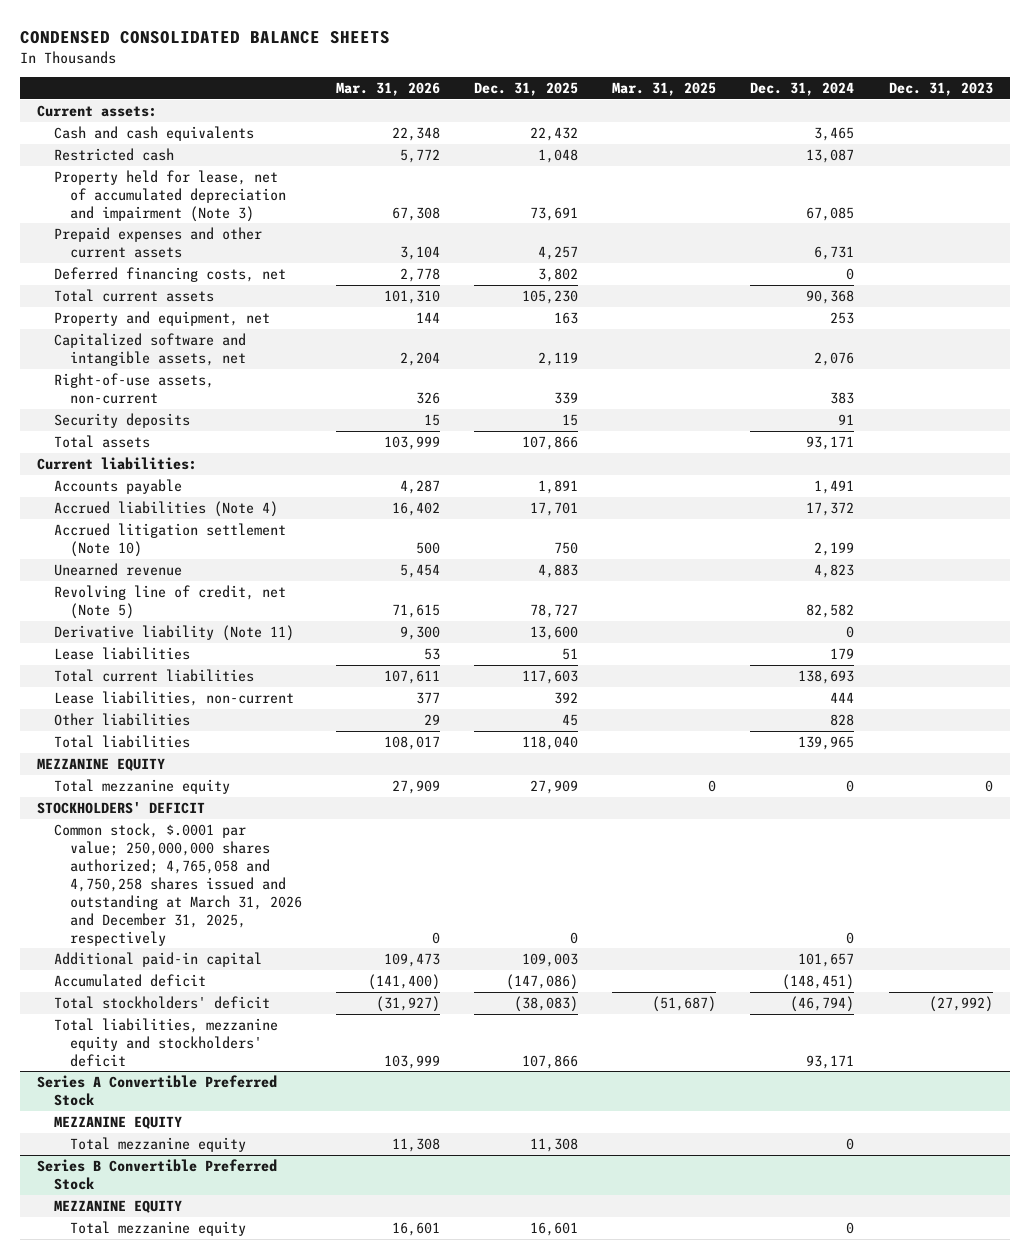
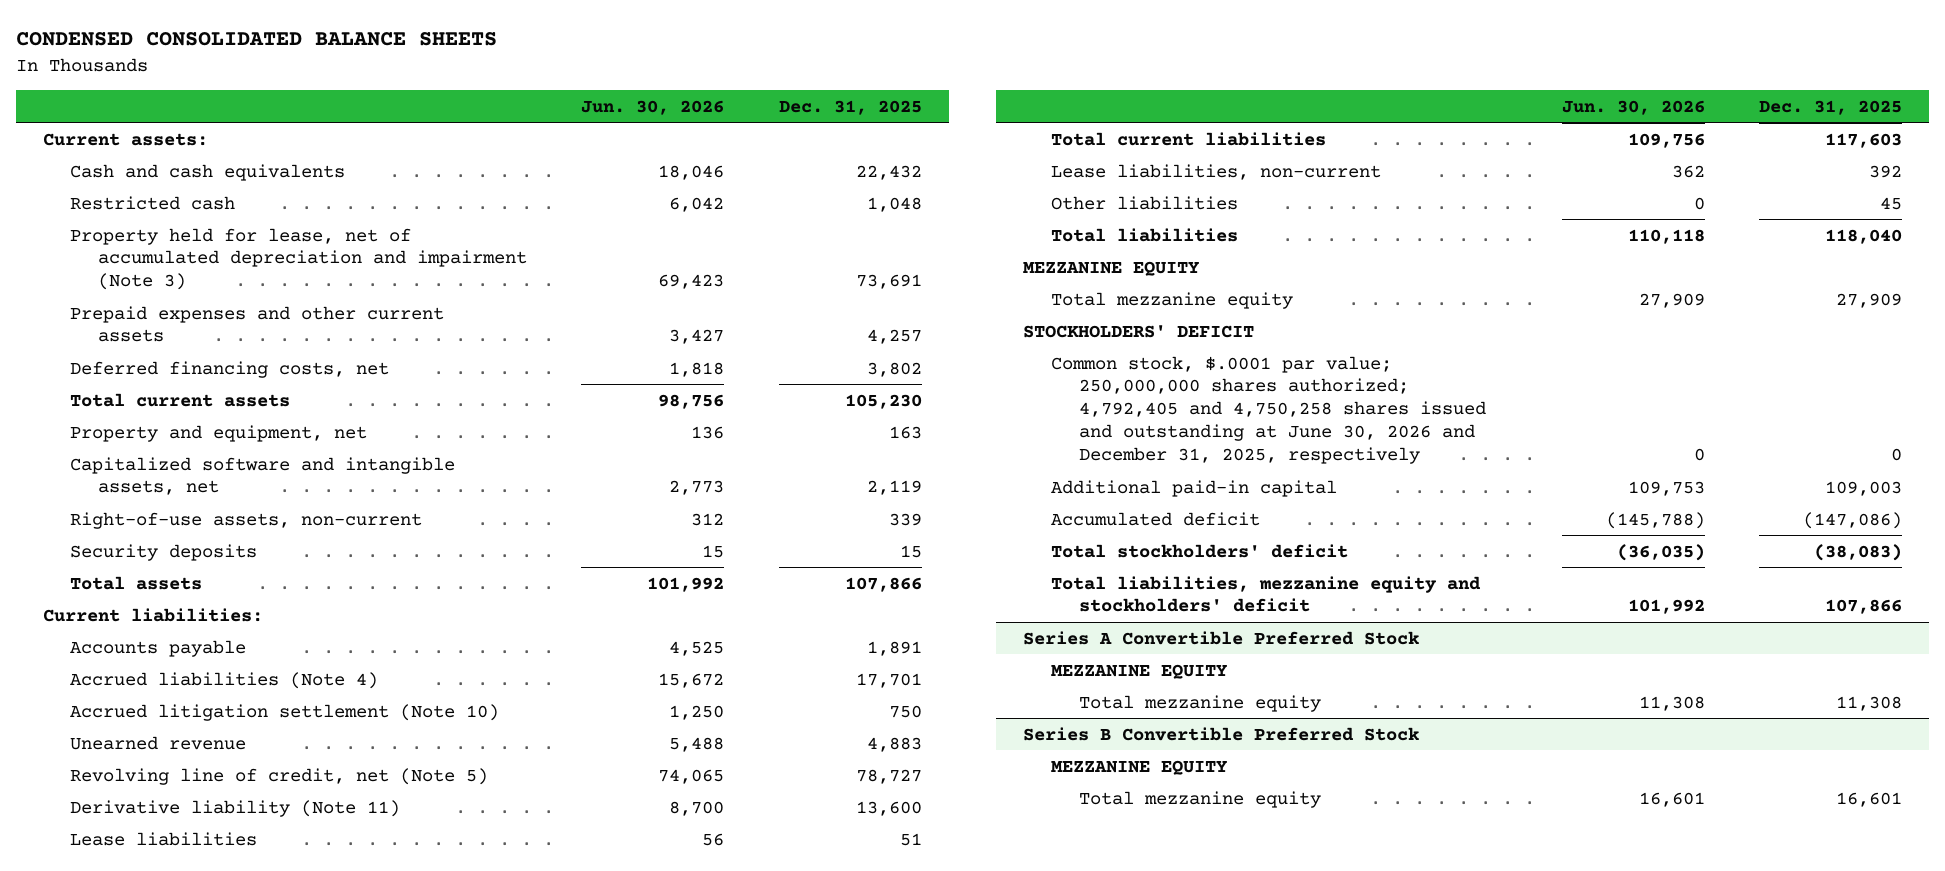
- | Mar. 31, 2026 | Dec. 31, 2025 | Mar. 31, 2025 | Dec. 31, 2024 | Dec. 31, 2023
+ | Jun. 30, 2026 | Dec. 31, 2025
- Common stock, $.0001 par value; 250,000,000 shares authorized; 4,765,058 and 4,750,258 shares issued and outstanding at March 31, 2026 and December 31, 2025, respectively | 0 | 0 | | 0 |
+ Common stock, $.0001 par value; 250,000,000 shares authorized; 4,792,405 and 4,750,258 shares issued and outstanding at June 30, 2026 and December 31, 2025, respectively | 0 | 0

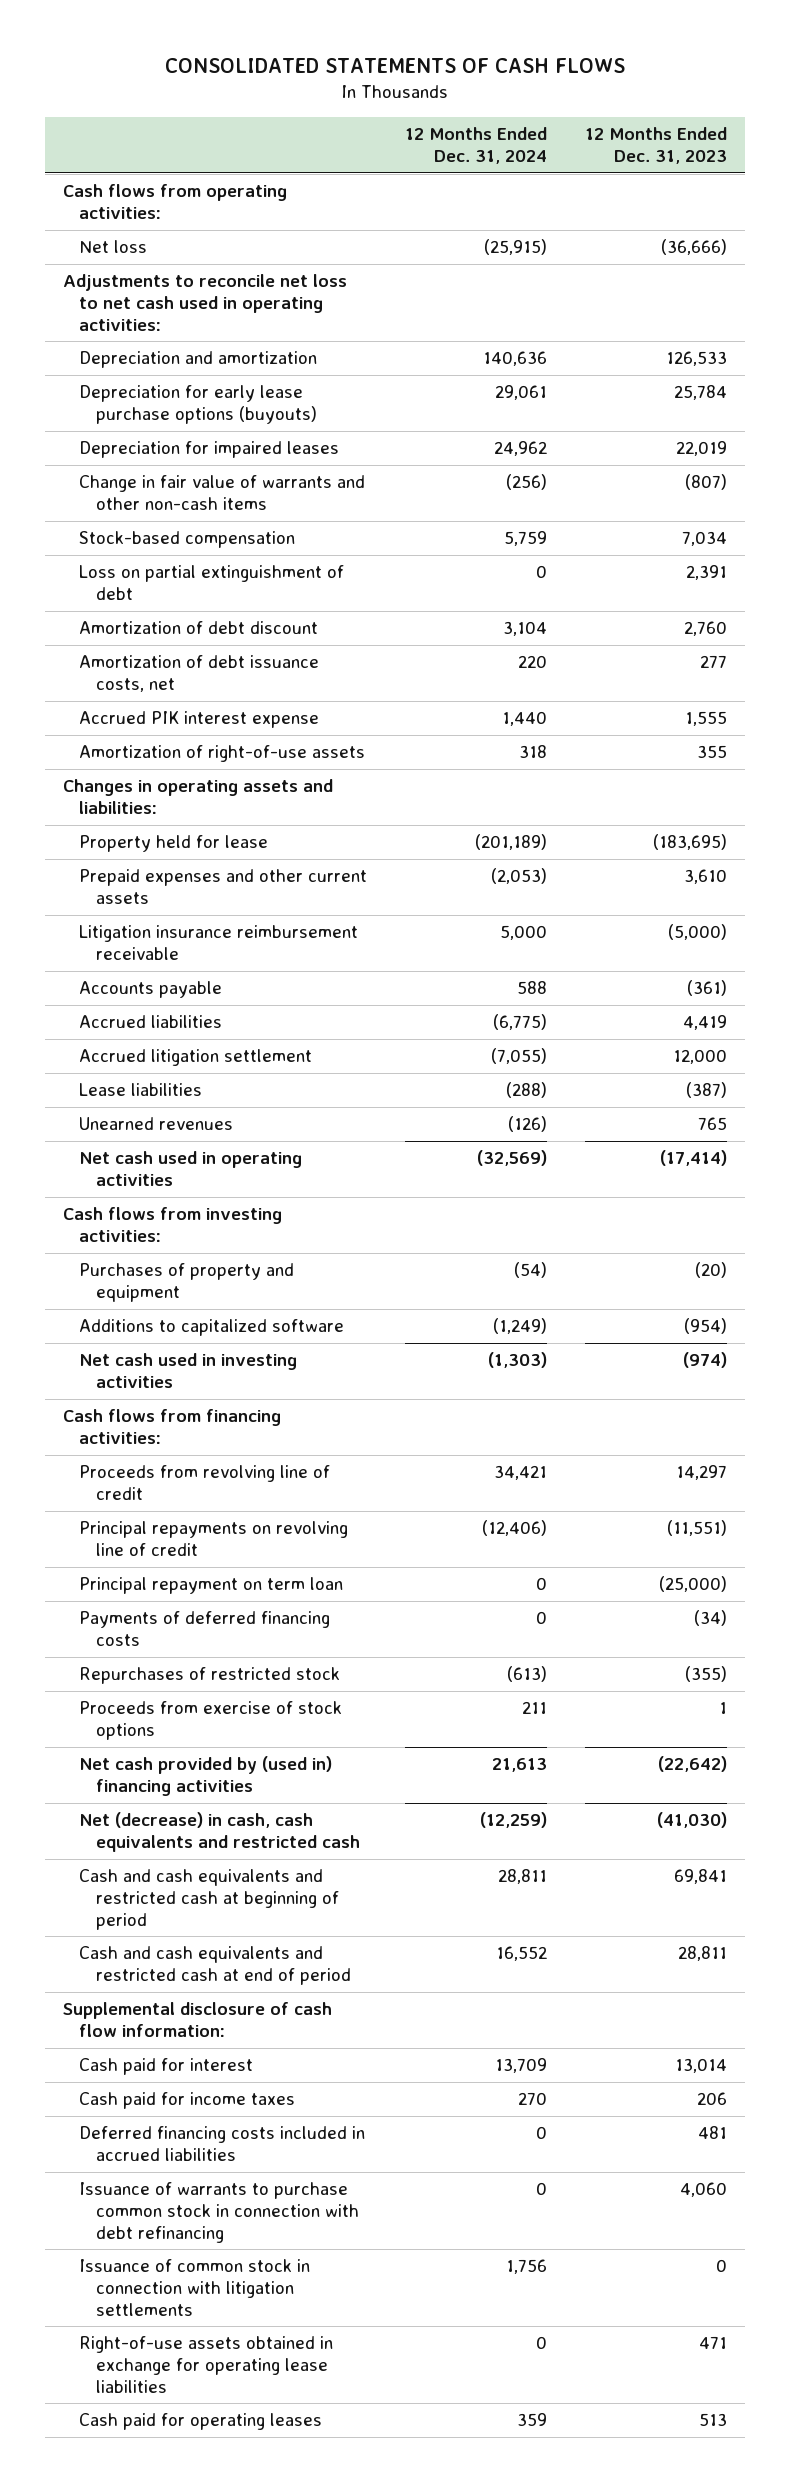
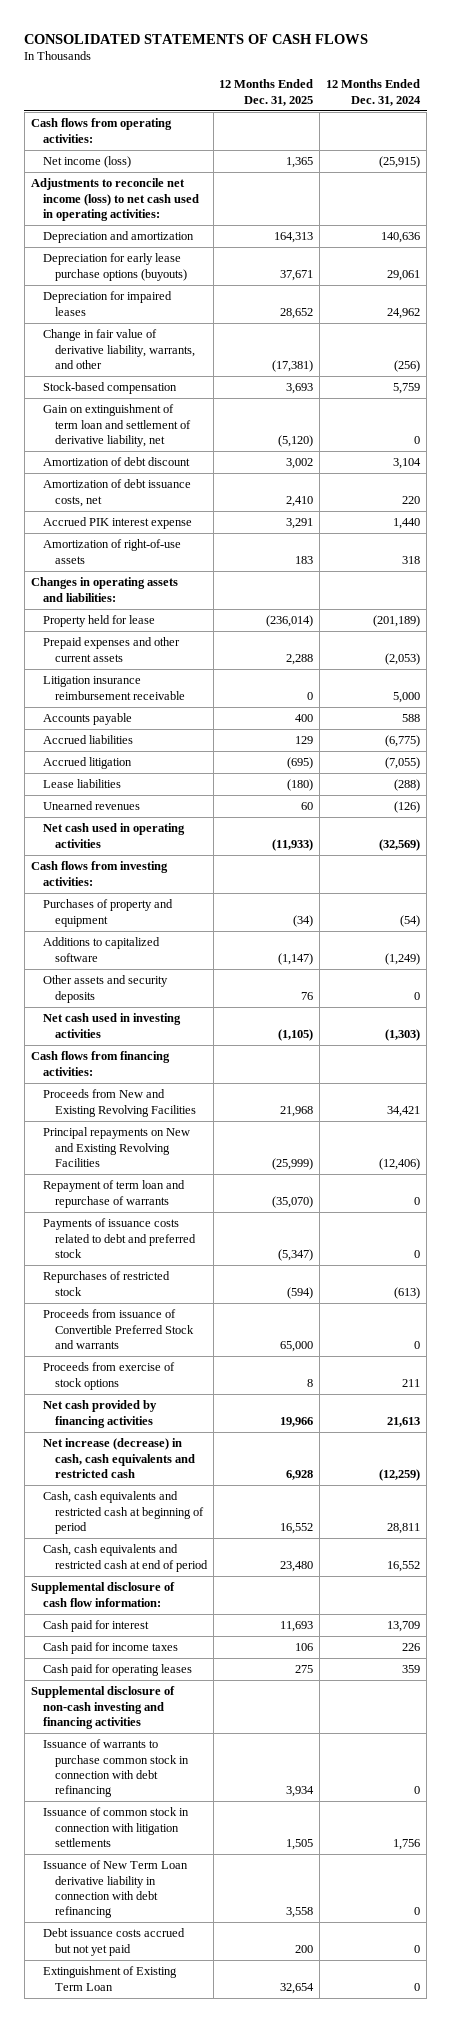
- | 12 Months Ended Dec. 31, 2024 | 12 Months Ended Dec. 31, 2023
+ | 12 Months Ended Dec. 31, 2025 | 12 Months Ended Dec. 31, 2024
- Net loss | (25,915) | (36,666)
- Adjustments to reconcile net loss to net cash used in operating activities:
+ Net income (loss) | 1,365 | (25,915)
+ Adjustments to reconcile net income (loss) to net cash used in operating activities:
- Change in fair value of warrants and other non-cash items | (256) | (807)
+ Change in fair value of derivative liability, warrants, and other | (17,381) | (256)
- Loss on partial extinguishment of debt | 0 | 2,391
+ Gain on extinguishment of term loan and settlement of derivative liability, net | (5,120) | 0
- Accrued litigation settlement | (7,055) | 12,000
+ Accrued litigation | (695) | (7,055)
+ Other assets and security deposits | 76 | 0
- Proceeds from revolving line of credit | 34,421 | 14,297
- Principal repayments on revolving line of credit | (12,406) | (11,551)
- Principal repayment on term loan | 0 | (25,000)
- Payments of deferred financing costs | 0 | (34)
+ Proceeds from New and Existing Revolving Facilities | 21,968 | 34,421
+ Principal repayments on New and Existing Revolving Facilities | (25,999) | (12,406)
+ Repayment of term loan and repurchase of warrants | (35,070) | 0
+ Payments of issuance costs related to debt and preferred stock | (5,347) | 0
+ Proceeds from issuance of Convertible Preferred Stock and warrants | 65,000 | 0
- Net cash provided by (used in) financing activities | 21,613 | (22,642)
- Net (decrease) in cash, cash equivalents and restricted cash | (12,259) | (41,030)
- Cash and cash equivalents and restricted cash at beginning of period | 28,811 | 69,841
- Cash and cash equivalents and restricted cash at end of period | 16,552 | 28,811
+ Net cash provided by financing activities | 19,966 | 21,613
+ Net increase (decrease) in cash, cash equivalents and restricted cash | 6,928 | (12,259)
+ Cash, cash equivalents and restricted cash at beginning of period | 16,552 | 28,811
+ Cash, cash equivalents and restricted cash at end of period | 23,480 | 16,552
- Cash paid for income taxes | 270 | 206
- Deferred financing costs included in accrued liabilities | 0 | 481
+ Cash paid for income taxes | 106 | 226
moved up: Cash paid for operating leases | 275 | 359
+ Supplemental disclosure of non-cash investing and financing activities
- Right-of-use assets obtained in exchange for operating lease liabilities | 0 | 471
+ Issuance of New Term Loan derivative liability in connection with debt refinancing | 3,558 | 0
+ Debt issuance costs accrued but not yet paid | 200 | 0
+ Extinguishment of Existing Term Loan | 32,654 | 0

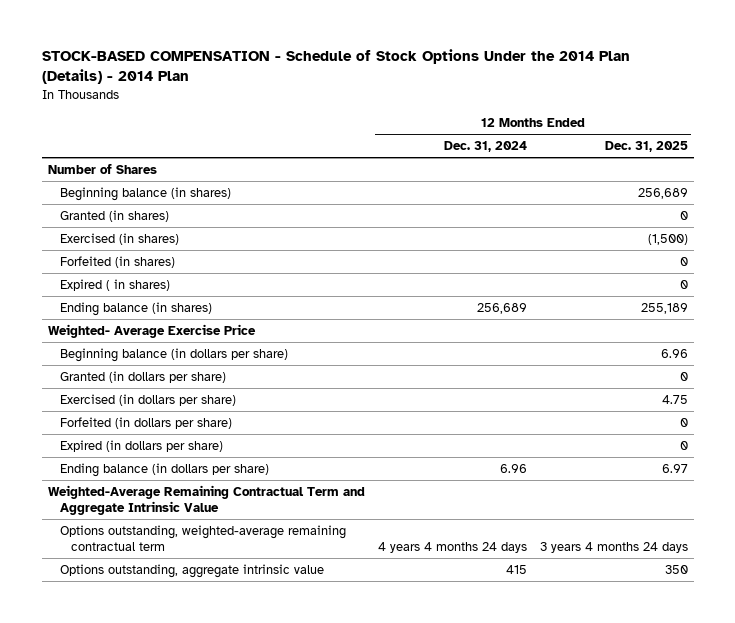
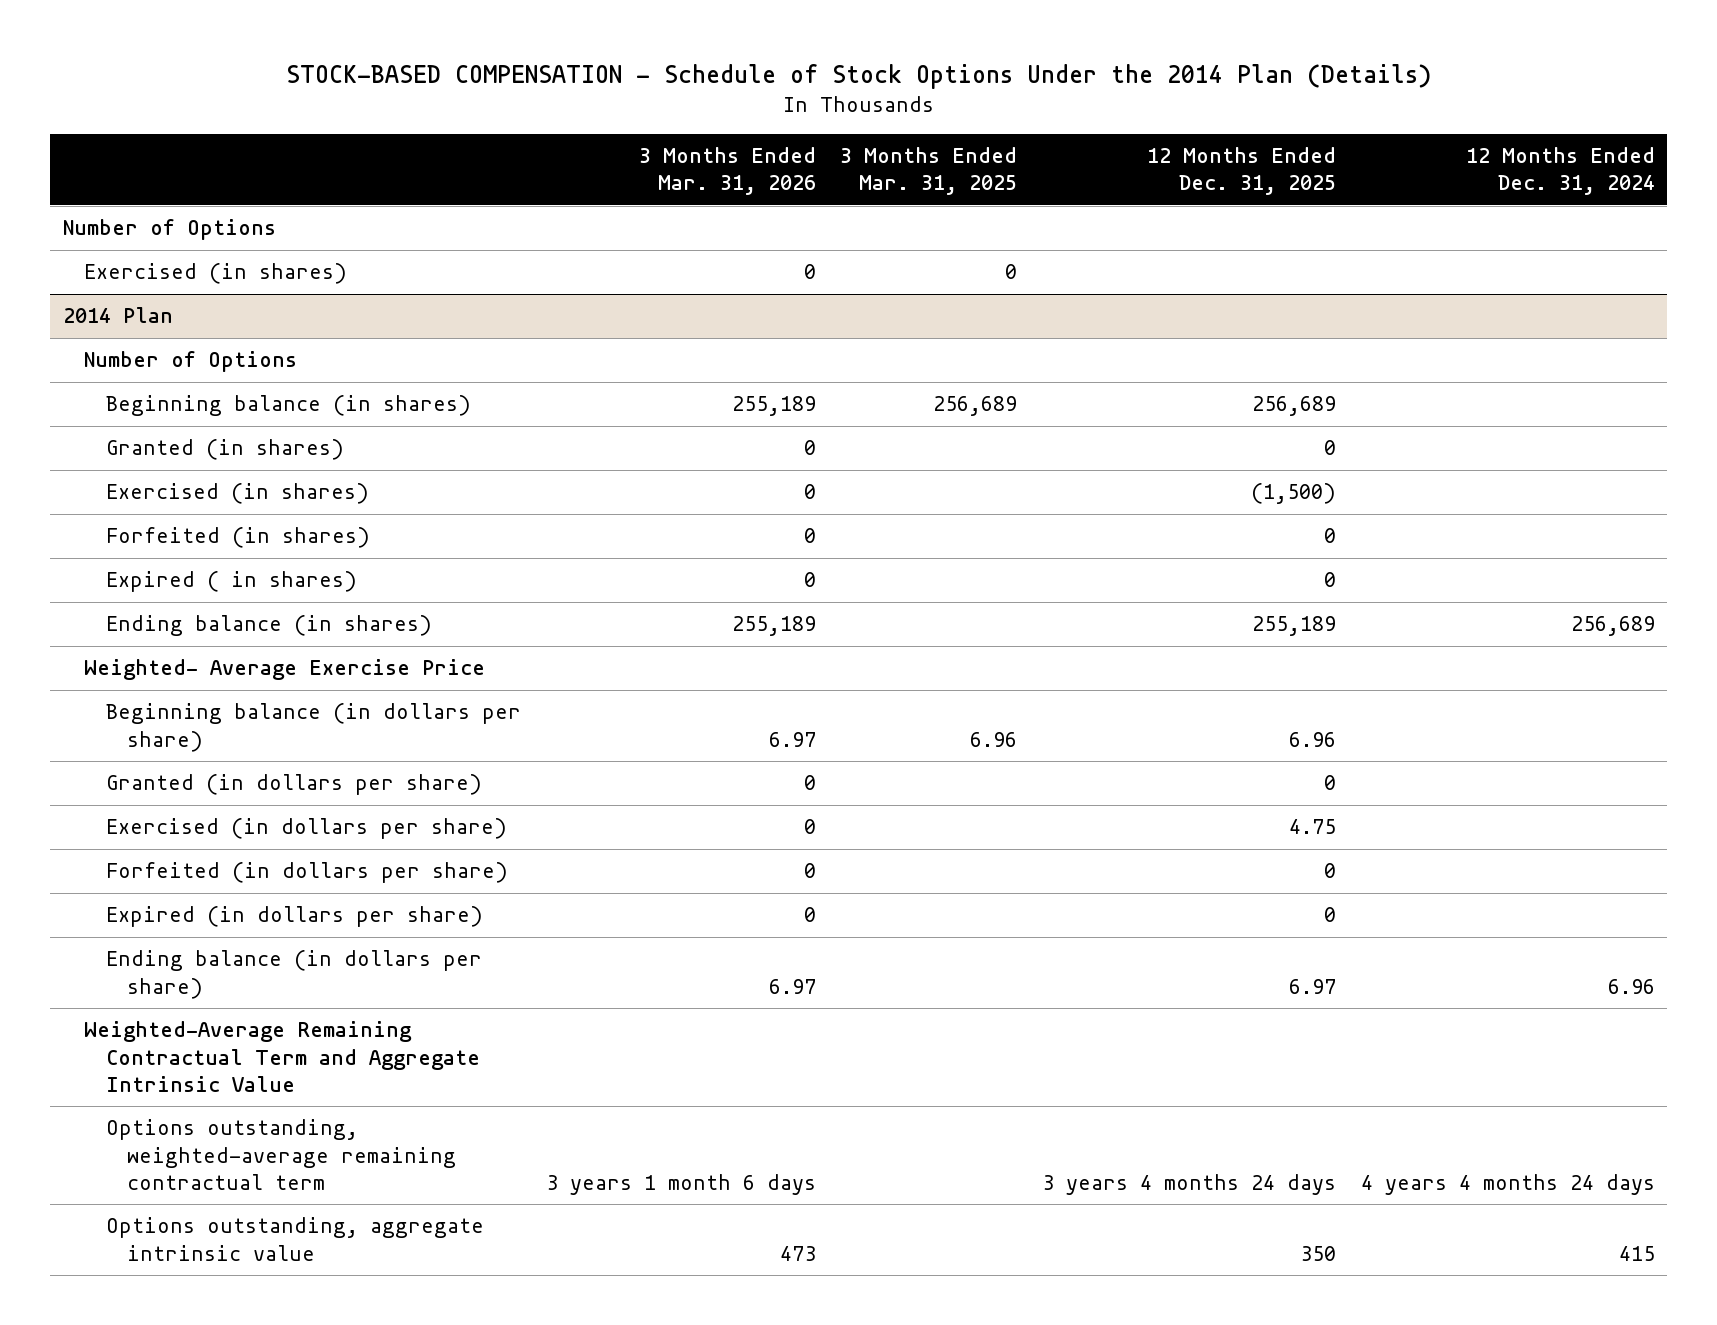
- STOCK-BASED COMPENSATION - Schedule of Stock Options Under the 2014 Plan (Details) - 2014 Plan
+ STOCK-BASED COMPENSATION - Schedule of Stock Options Under the 2014 Plan (Details)
- | 12 Months Ended Dec. 31, 2024 | 12 Months Ended Dec. 31, 2025
+ | 3 Months Ended Mar. 31, 2026 | 3 Months Ended Mar. 31, 2025 | 12 Months Ended Dec. 31, 2025 | 12 Months Ended Dec. 31, 2024
- Number of Shares
+ Number of Options
+ Exercised (in shares) | 0 | 0 | |
+ 2014 Plan
+ Number of Options

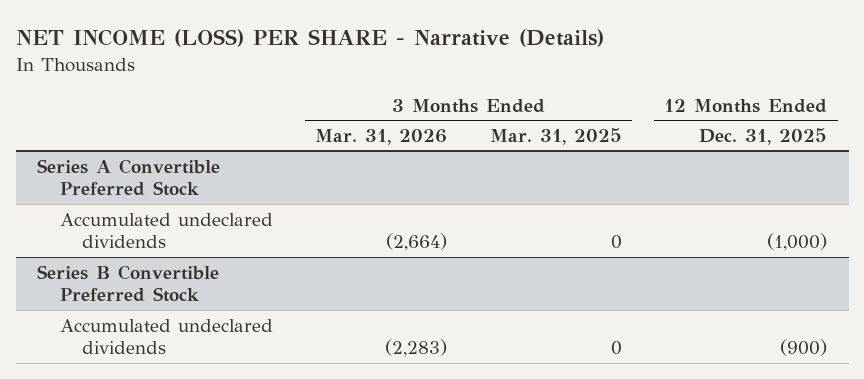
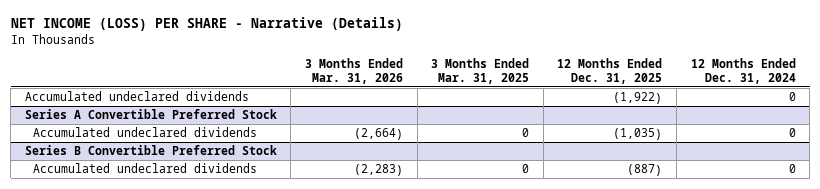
- | 3 Months Ended Mar. 31, 2026 | 3 Months Ended Mar. 31, 2025 | 12 Months Ended Dec. 31, 2025
+ | 3 Months Ended Mar. 31, 2026 | 3 Months Ended Mar. 31, 2025 | 12 Months Ended Dec. 31, 2025 | 12 Months Ended Dec. 31, 2024
+ Accumulated undeclared dividends | | | (1,922) | 0
@ Series A Convertible Preferred Stock
- Accumulated undeclared dividends | (2,664) | 0 | (1,000)
+ Accumulated undeclared dividends | (2,664) | 0 | (1,035) | 0
@ Series B Convertible Preferred Stock
- Accumulated undeclared dividends | (2,283) | 0 | (900)
+ Accumulated undeclared dividends | (2,283) | 0 | (887) | 0

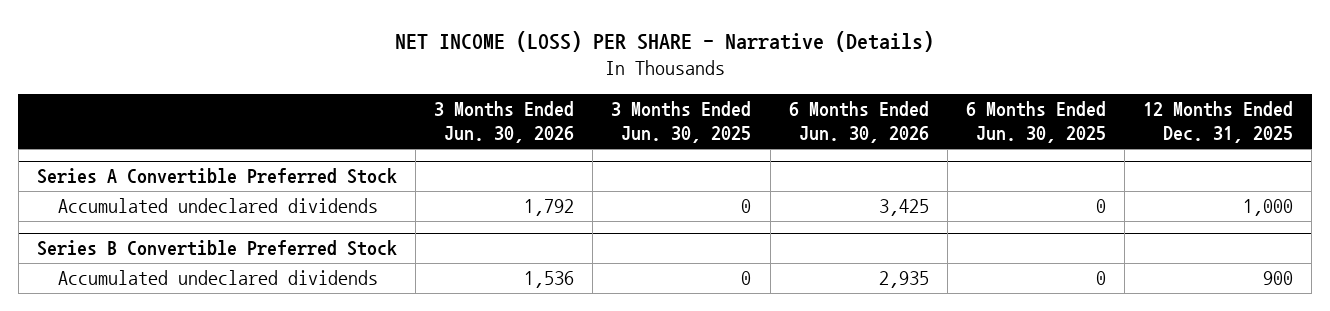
- | 3 Months Ended Mar. 31, 2026 | 3 Months Ended Mar. 31, 2025 | 12 Months Ended Dec. 31, 2025 | 12 Months Ended Dec. 31, 2024
+ | 3 Months Ended Jun. 30, 2026 | 3 Months Ended Jun. 30, 2025 | 6 Months Ended Jun. 30, 2026 | 6 Months Ended Jun. 30, 2025 | 12 Months Ended Dec. 31, 2025
- Accumulated undeclared dividends | | | (1,922) | 0
@ Series A Convertible Preferred Stock
- Accumulated undeclared dividends | (2,664) | 0 | (1,035) | 0
+ Accumulated undeclared dividends | 1,792 | 0 | 3,425 | 0 | 1,000
@ Series B Convertible Preferred Stock
- Accumulated undeclared dividends | (2,283) | 0 | (887) | 0
+ Accumulated undeclared dividends | 1,536 | 0 | 2,935 | 0 | 900

